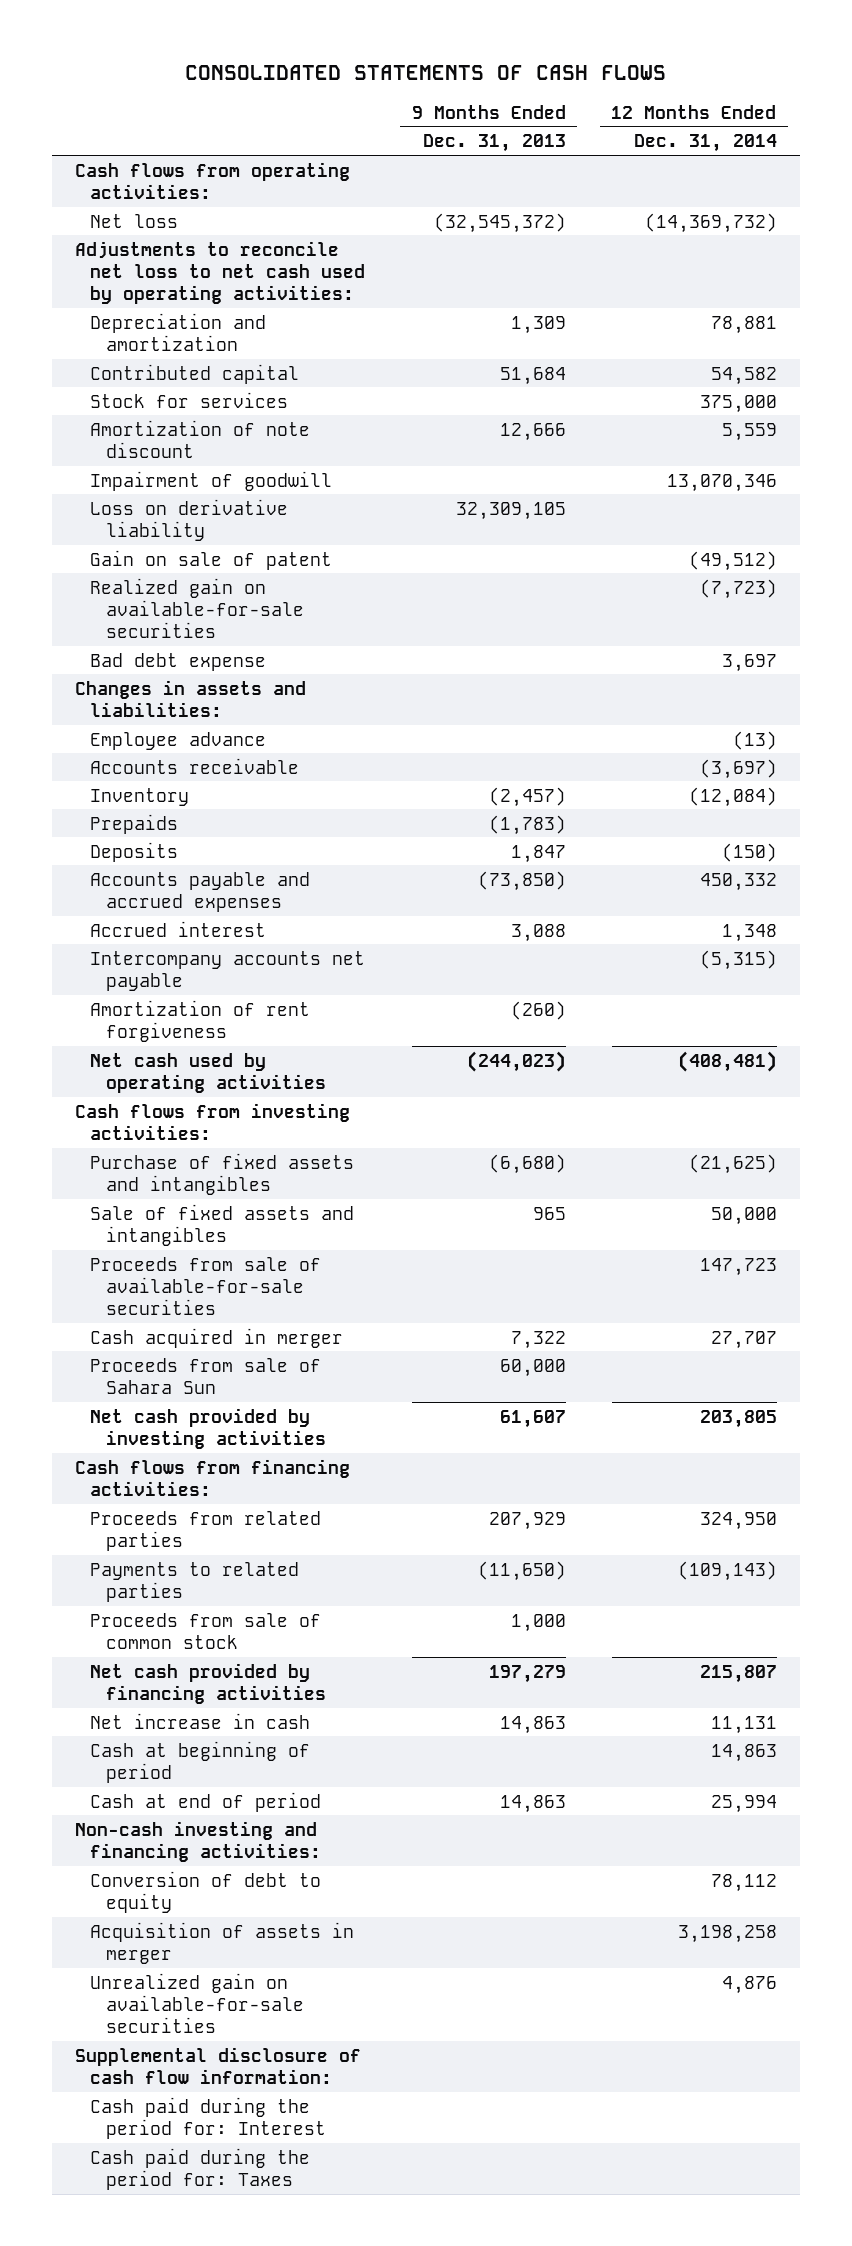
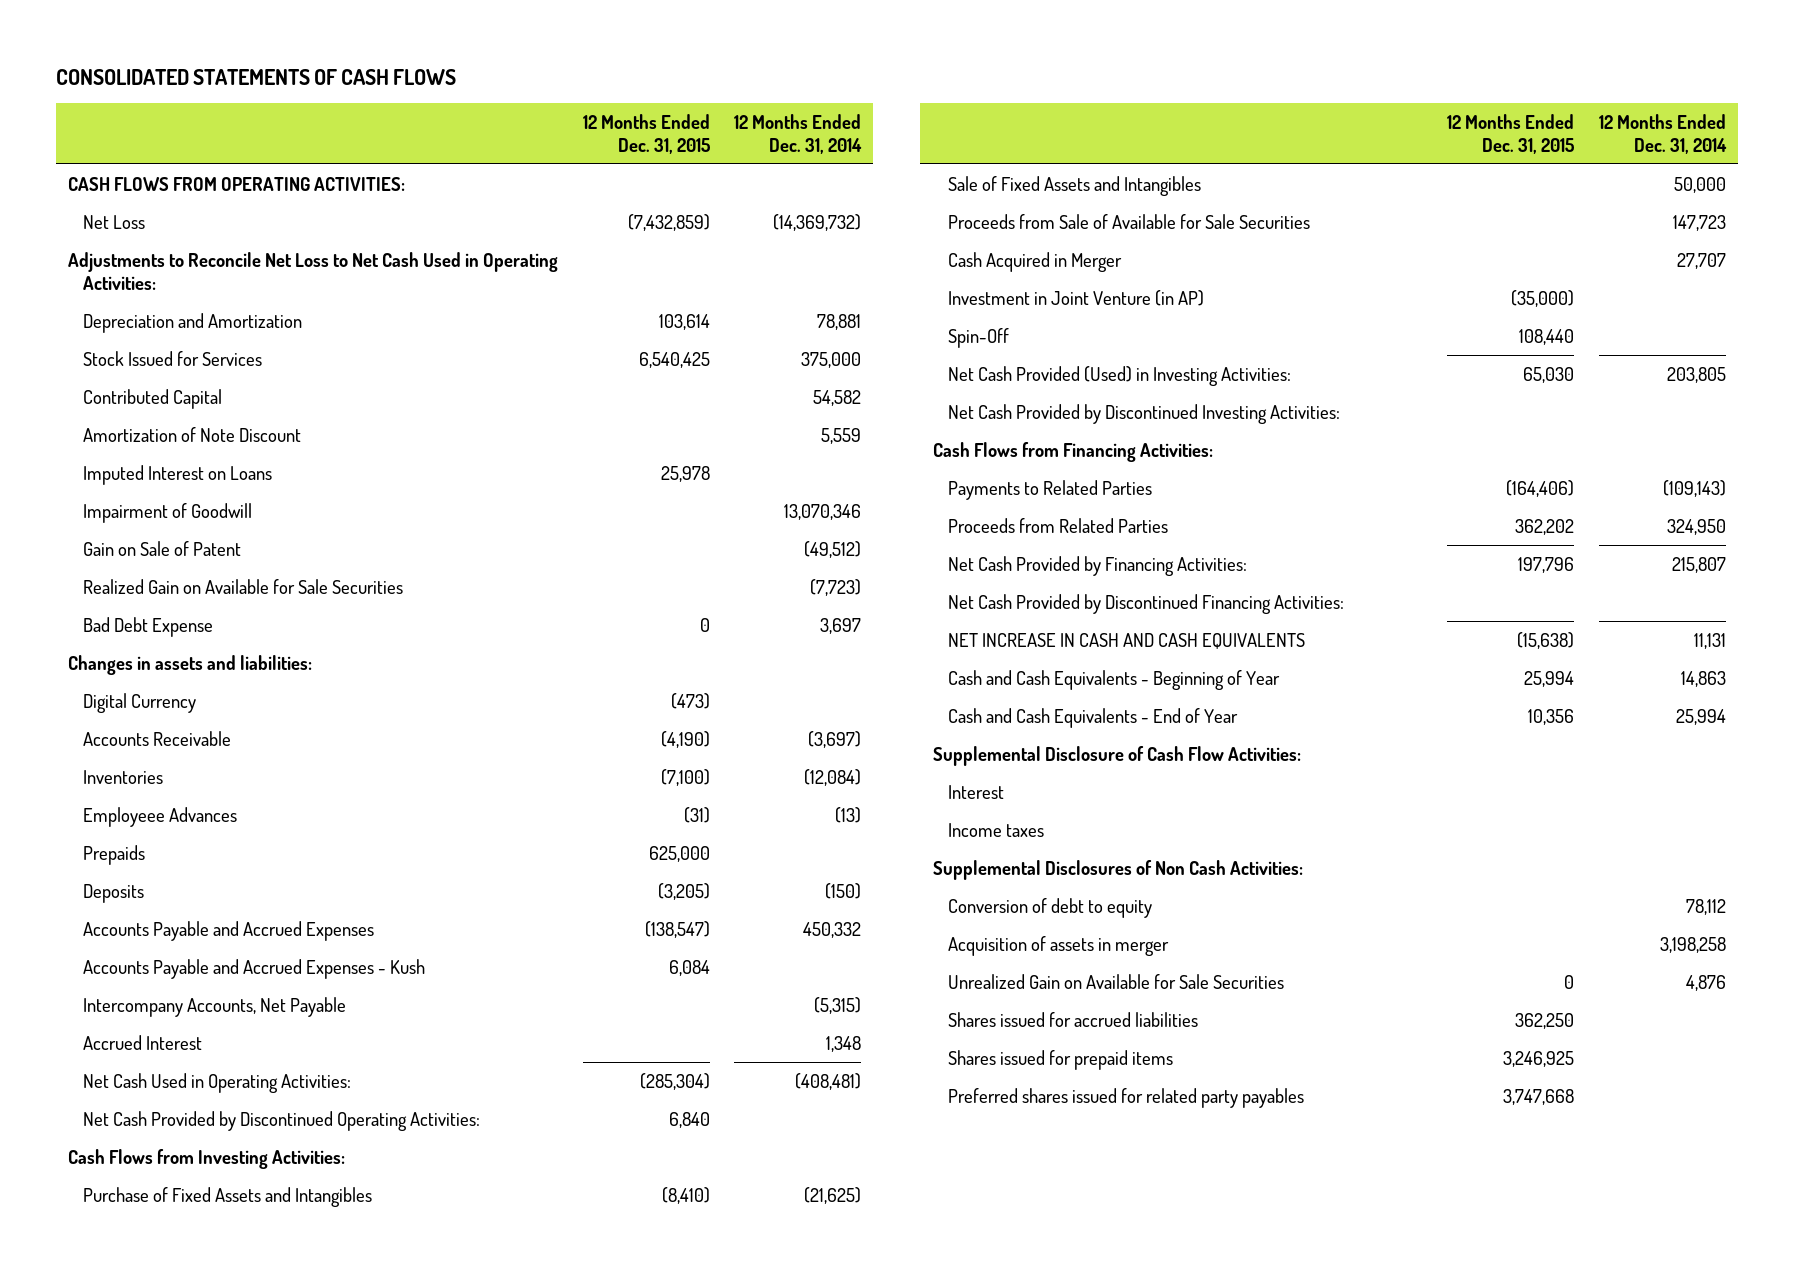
- | 9 Months Ended Dec. 31, 2013 | 12 Months Ended Dec. 31, 2014
+ | 12 Months Ended Dec. 31, 2015 | 12 Months Ended Dec. 31, 2014
- Cash flows from operating activities:
- Net loss | (32,545,372) | (14,369,732)
- Adjustments to reconcile net loss to net cash used by operating activities:
- Depreciation and amortization | 1,309 | 78,881
- Contributed capital | 51,684 | 54,582
- Stock for services | | 375,000
- Amortization of note discount | 12,666 | 5,559
- Impairment of goodwill | | 13,070,346
- Loss on derivative liability | 32,309,105 |
- Gain on sale of patent | | (49,512)
- Realized gain on available-for-sale securities | | (7,723)
- Bad debt expense | | 3,697
+ CASH FLOWS FROM OPERATING ACTIVITIES:
+ Net Loss | (7,432,859) | (14,369,732)
+ Adjustments to Reconcile Net Loss to Net Cash Used in Operating Activities:
+ Depreciation and Amortization | 103,614 | 78,881
+ Stock Issued for Services | 6,540,425 | 375,000
+ Contributed Capital | | 54,582
+ Amortization of Note Discount | | 5,559
+ Imputed Interest on Loans | 25,978 |
+ Impairment of Goodwill | | 13,070,346
+ Gain on Sale of Patent | | (49,512)
+ Realized Gain on Available for Sale Securities | | (7,723)
+ Bad Debt Expense | 0 | 3,697
- Employee advance | | (13)
- Accounts receivable | | (3,697)
- Inventory | (2,457) | (12,084)
+ Digital Currency | (473) |
+ Accounts Receivable | (4,190) | (3,697)
+ Inventories | (7,100) | (12,084)
+ Employeee Advances | (31) | (13)
- Accounts payable and accrued expenses | (73,850) | 450,332
- Accrued interest | 3,088 | 1,348
- Intercompany accounts net payable | | (5,315)
- Amortization of rent forgiveness | (260) |
- Net cash used by operating activities | (244,023) | (408,481)
- Cash flows from investing activities:
- Purchase of fixed assets and intangibles | (6,680) | (21,625)
- Sale of fixed assets and intangibles | 965 | 50,000
- Proceeds from sale of available-for-sale securities | | 147,723
- Cash acquired in merger | 7,322 | 27,707
- Proceeds from sale of Sahara Sun | 60,000 |
- Net cash provided by investing activities | 61,607 | 203,805
- Cash flows from financing activities:
- Proceeds from related parties | 207,929 | 324,950
- Payments to related parties | (11,650) | (109,143)
- Proceeds from sale of common stock | 1,000 |
- Net cash provided by financing activities | 197,279 | 215,807
- Net increase in cash | 14,863 | 11,131
- Cash at beginning of period | | 14,863
- Cash at end of period | 14,863 | 25,994
- Non-cash investing and financing activities:
+ Accounts Payable and Accrued Expenses | (138,547) | 450,332
+ Accounts Payable and Accrued Expenses - Kush | 6,084 |
+ Intercompany Accounts, Net Payable | | (5,315)
+ Accrued Interest | | 1,348
+ Net Cash Used in Operating Activities: | (285,304) | (408,481)
+ Net Cash Provided by Discontinued Operating Activities: | 6,840 |
+ Cash Flows from Investing Activities:
+ Purchase of Fixed Assets and Intangibles | (8,410) | (21,625)
+ Sale of Fixed Assets and Intangibles | | 50,000
+ Proceeds from Sale of Available for Sale Securities | | 147,723
+ Cash Acquired in Merger | | 27,707
+ Investment in Joint Venture (in AP) | (35,000) |
+ Spin-Off | 108,440 |
+ Net Cash Provided (Used) in Investing Activities: | 65,030 | 203,805
+ Net Cash Provided by Discontinued Investing Activities:
+ Cash Flows from Financing Activities:
+ Payments to Related Parties | (164,406) | (109,143)
+ Proceeds from Related Parties | 362,202 | 324,950
+ Net Cash Provided by Financing Activities: | 197,796 | 215,807
+ Net Cash Provided by Discontinued Financing Activities:
+ NET INCREASE IN CASH AND CASH EQUIVALENTS | (15,638) | 11,131
+ Cash and Cash Equivalents - Beginning of Year | 25,994 | 14,863
+ Cash and Cash Equivalents - End of Year | 10,356 | 25,994
+ Supplemental Disclosure of Cash Flow Activities:
+ Interest
+ Income taxes
+ Supplemental Disclosures of Non Cash Activities:
- Unrealized gain on available-for-sale securities | | 4,876
- Supplemental disclosure of cash flow information:
- Cash paid during the period for: Interest
- Cash paid during the period for: Taxes
+ Unrealized Gain on Available for Sale Securities | 0 | 4,876
+ Shares issued for accrued liabilities | 362,250 |
+ Shares issued for prepaid items | 3,246,925 |
+ Preferred shares issued for related party payables | 3,747,668 |

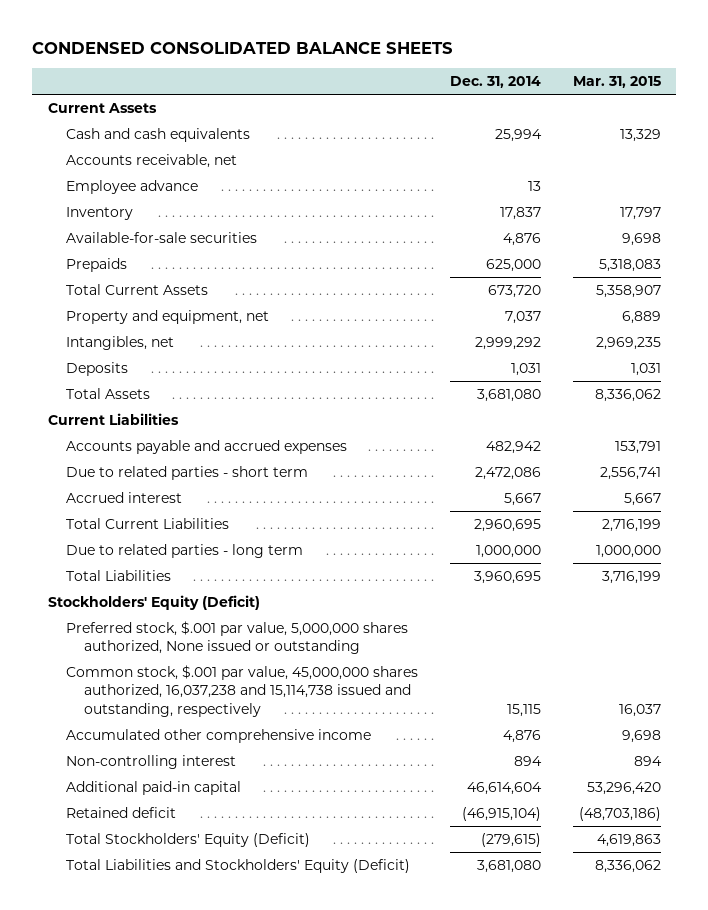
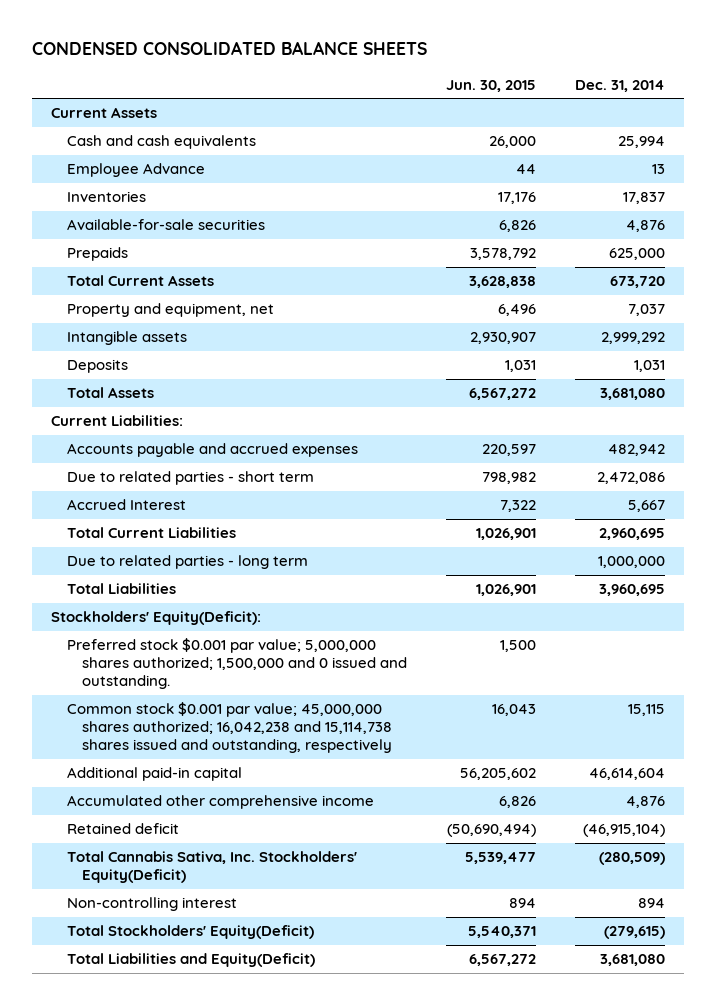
- | Dec. 31, 2014 | Mar. 31, 2015
+ | Jun. 30, 2015 | Dec. 31, 2014
- Accounts receivable, net
- Employee advance | 13 |
- Inventory | 17,837 | 17,797
+ Employee Advance | 44 | 13
+ Inventories | 17,176 | 17,837
- Intangibles, net | 2,999,292 | 2,969,235
+ Intangible assets | 2,930,907 | 2,999,292
- Current Liabilities
+ Current Liabilities:
- Accrued interest | 5,667 | 5,667
+ Accrued Interest | 7,322 | 5,667
- Stockholders' Equity (Deficit)
- Preferred stock, $.001 par value, 5,000,000 shares authorized, None issued or outstanding
- Common stock, $.001 par value, 45,000,000 shares authorized, 16,037,238 and 15,114,738 issued and outstanding, respectively | 15,115 | 16,037
+ Stockholders' Equity(Deficit):
+ Preferred stock $0.001 par value; 5,000,000 shares authorized; 1,500,000 and 0 issued and outstanding. | 1,500 |
+ Common stock $0.001 par value; 45,000,000 shares authorized; 16,042,238 and 15,114,738 shares issued and outstanding, respectively | 16,043 | 15,115
moved down: Accumulated other comprehensive income | 6,826 | 4,876
- Total Stockholders' Equity (Deficit) | (279,615) | 4,619,863
- Total Liabilities and Stockholders' Equity (Deficit) | 3,681,080 | 8,336,062
+ Total Cannabis Sativa, Inc. Stockholders' Equity(Deficit) | 5,539,477 | (280,509)
moved down: Non-controlling interest | 894 | 894
+ Total Stockholders' Equity(Deficit) | 5,540,371 | (279,615)
+ Total Liabilities and Equity(Deficit) | 6,567,272 | 3,681,080

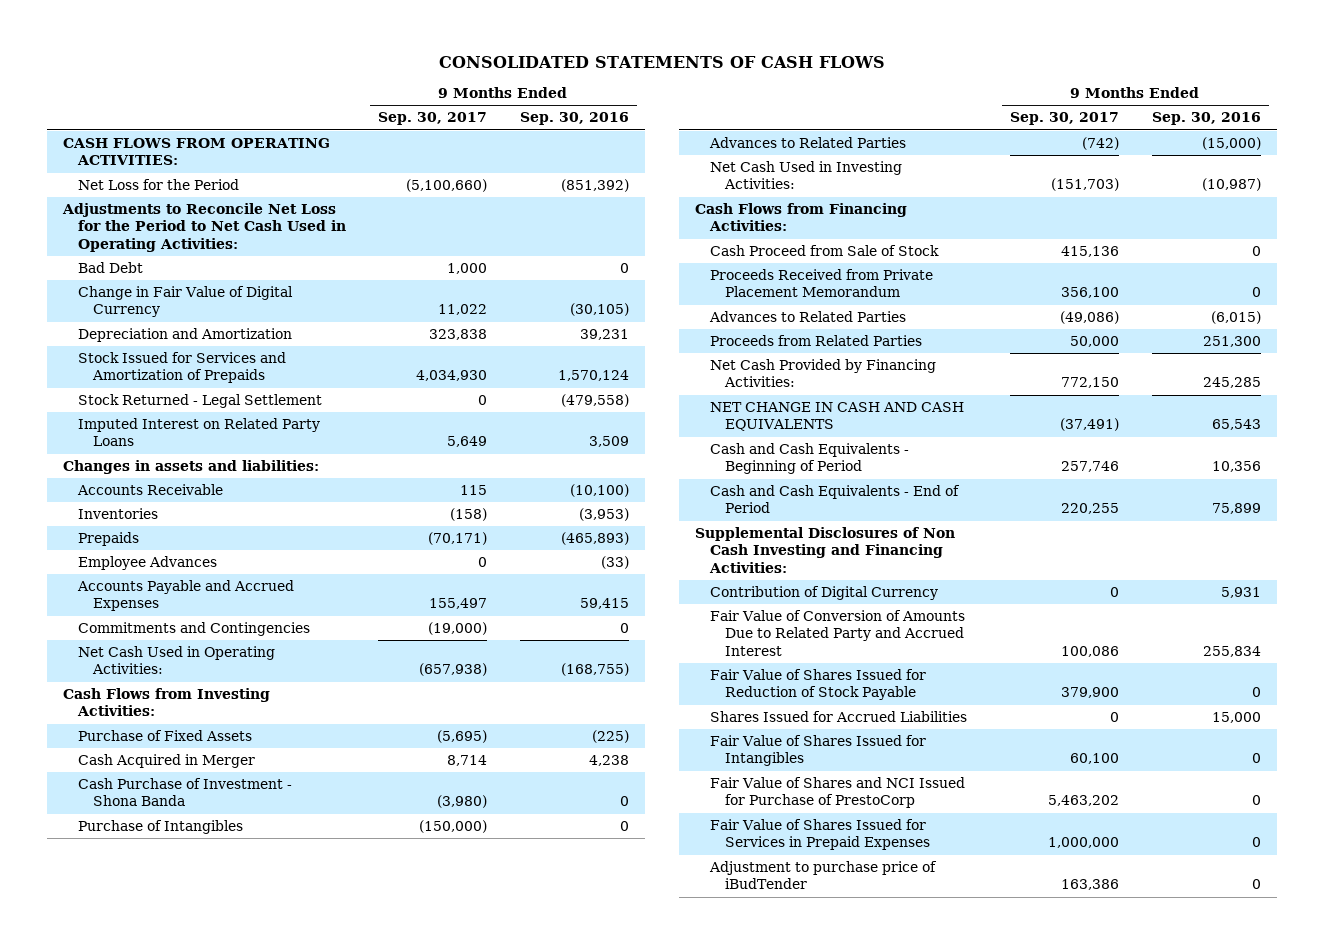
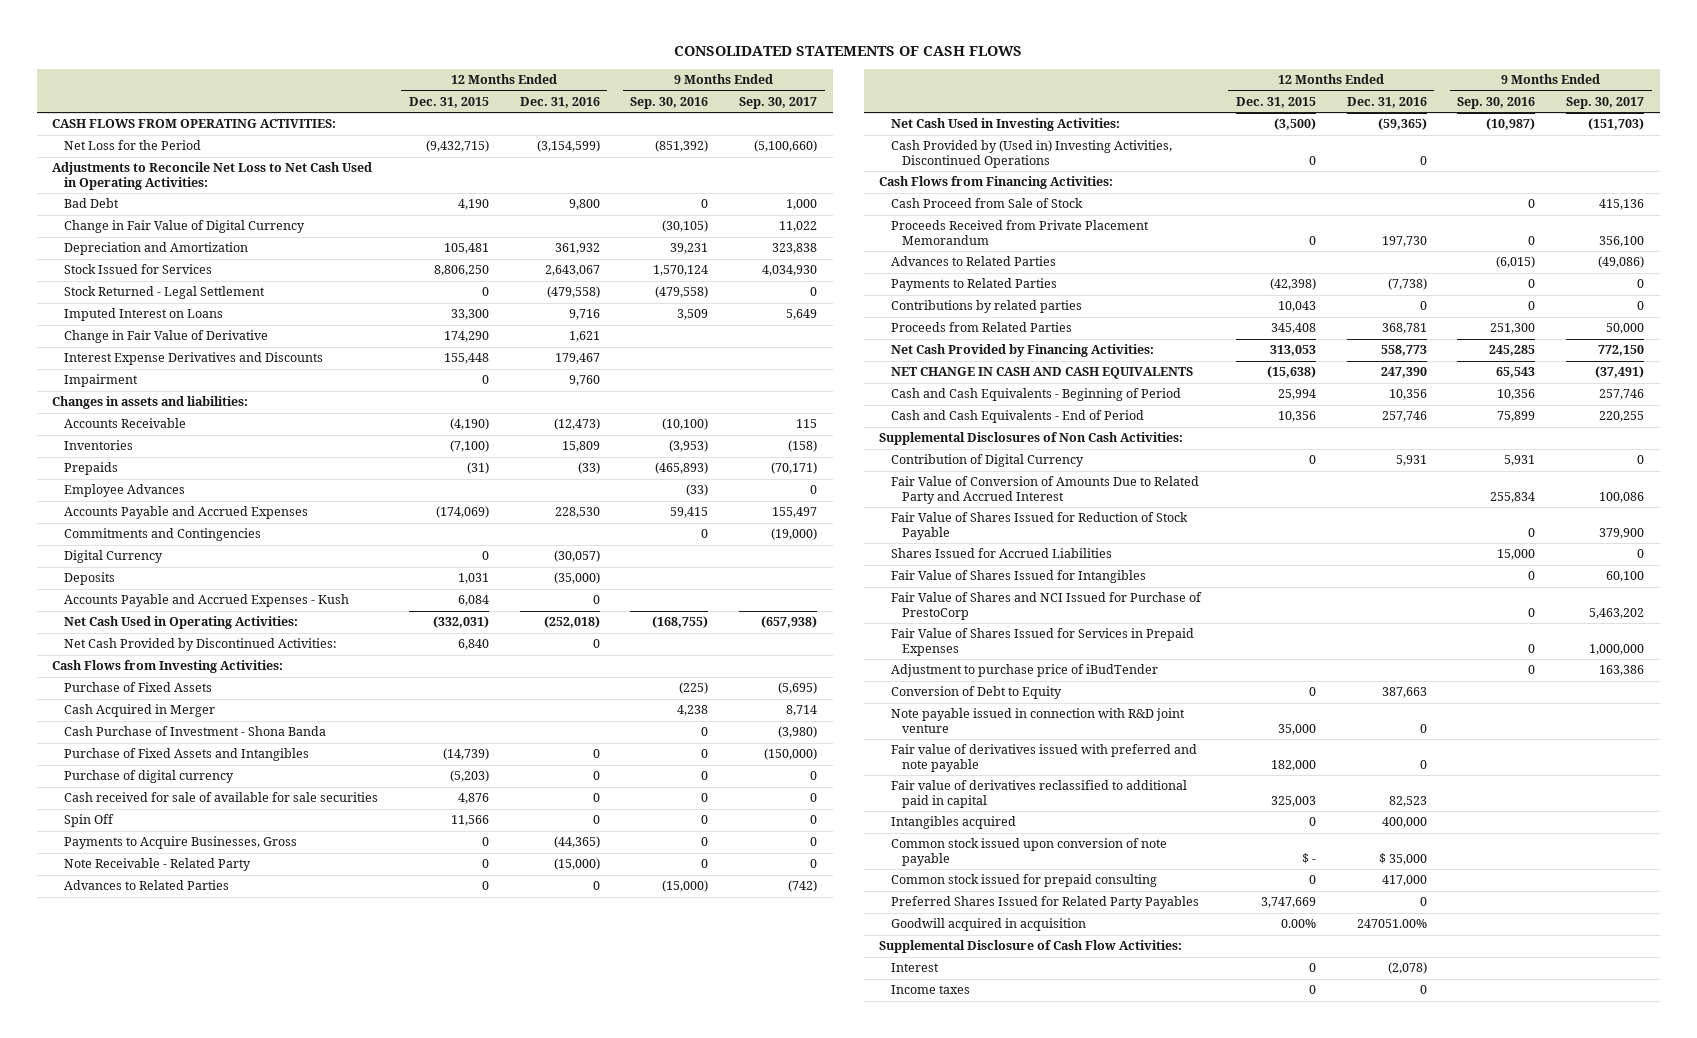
- | 9 Months Ended Sep. 30, 2017 | 9 Months Ended Sep. 30, 2016
+ | 12 Months Ended Dec. 31, 2015 | 12 Months Ended Dec. 31, 2016 | 9 Months Ended Sep. 30, 2016 | 9 Months Ended Sep. 30, 2017
- Adjustments to Reconcile Net Loss for the Period to Net Cash Used in Operating Activities:
+ Adjustments to Reconcile Net Loss to Net Cash Used in Operating Activities:
- Stock Issued for Services and Amortization of Prepaids | 4,034,930 | 1,570,124
+ Stock Issued for Services | 8,806,250 | 2,643,067 | 1,570,124 | 4,034,930
- Imputed Interest on Related Party Loans | 5,649 | 3,509
+ Imputed Interest on Loans | 33,300 | 9,716 | 3,509 | 5,649
+ Change in Fair Value of Derivative | 174,290 | 1,621 | |
+ Interest Expense Derivatives and Discounts | 155,448 | 179,467 | |
+ Impairment | 0 | 9,760 | |
+ Digital Currency | 0 | (30,057) | |
+ Deposits | 1,031 | (35,000) | |
+ Accounts Payable and Accrued Expenses - Kush | 6,084 | 0 | |
+ Net Cash Provided by Discontinued Activities: | 6,840 | 0 | |
- Purchase of Intangibles | (150,000) | 0
+ Purchase of Fixed Assets and Intangibles | (14,739) | 0 | 0 | (150,000)
+ Purchase of digital currency | (5,203) | 0 | 0 | 0
+ Cash received for sale of available for sale securities | 4,876 | 0 | 0 | 0
+ Spin Off | 11,566 | 0 | 0 | 0
+ Payments to Acquire Businesses, Gross | 0 | (44,365) | 0 | 0
+ Note Receivable - Related Party | 0 | (15,000) | 0 | 0
+ Cash Provided by (Used in) Investing Activities, Discontinued Operations | 0 | 0 | |
+ Payments to Related Parties | (42,398) | (7,738) | 0 | 0
+ Contributions by related parties | 10,043 | 0 | 0 | 0
- Supplemental Disclosures of Non Cash Investing and Financing Activities:
+ Supplemental Disclosures of Non Cash Activities:
+ Conversion of Debt to Equity | 0 | 387,663 | |
+ Note payable issued in connection with R&D joint venture | 35,000 | 0 | |
+ Fair value of derivatives issued with preferred and note payable | 182,000 | 0 | |
+ Fair value of derivatives reclassified to additional paid in capital | 325,003 | 82,523 | |
+ Intangibles acquired | 0 | 400,000 | |
+ Common stock issued upon conversion of note payable | $ - | $ 35,000 | |
+ Common stock issued for prepaid consulting | 0 | 417,000 | |
+ Preferred Shares Issued for Related Party Payables | 3,747,669 | 0 | |
+ Goodwill acquired in acquisition | 0.00% | 247051.00% | |
+ Supplemental Disclosure of Cash Flow Activities:
+ Interest | 0 | (2,078) | |
+ Income taxes | 0 | 0 | |

